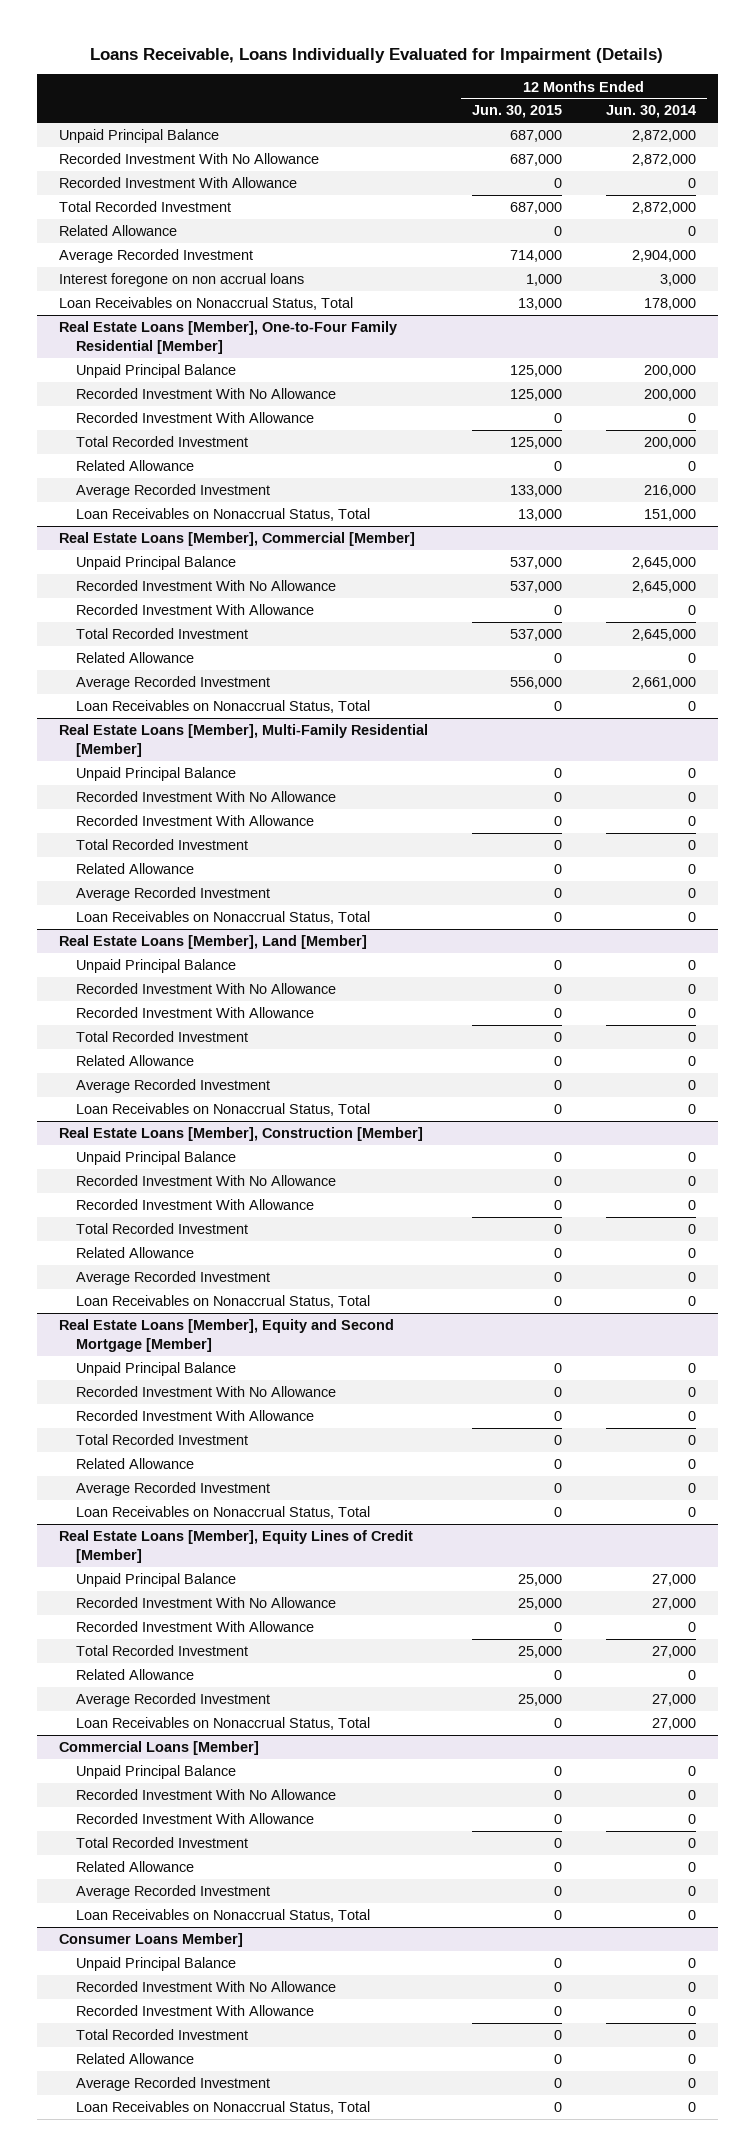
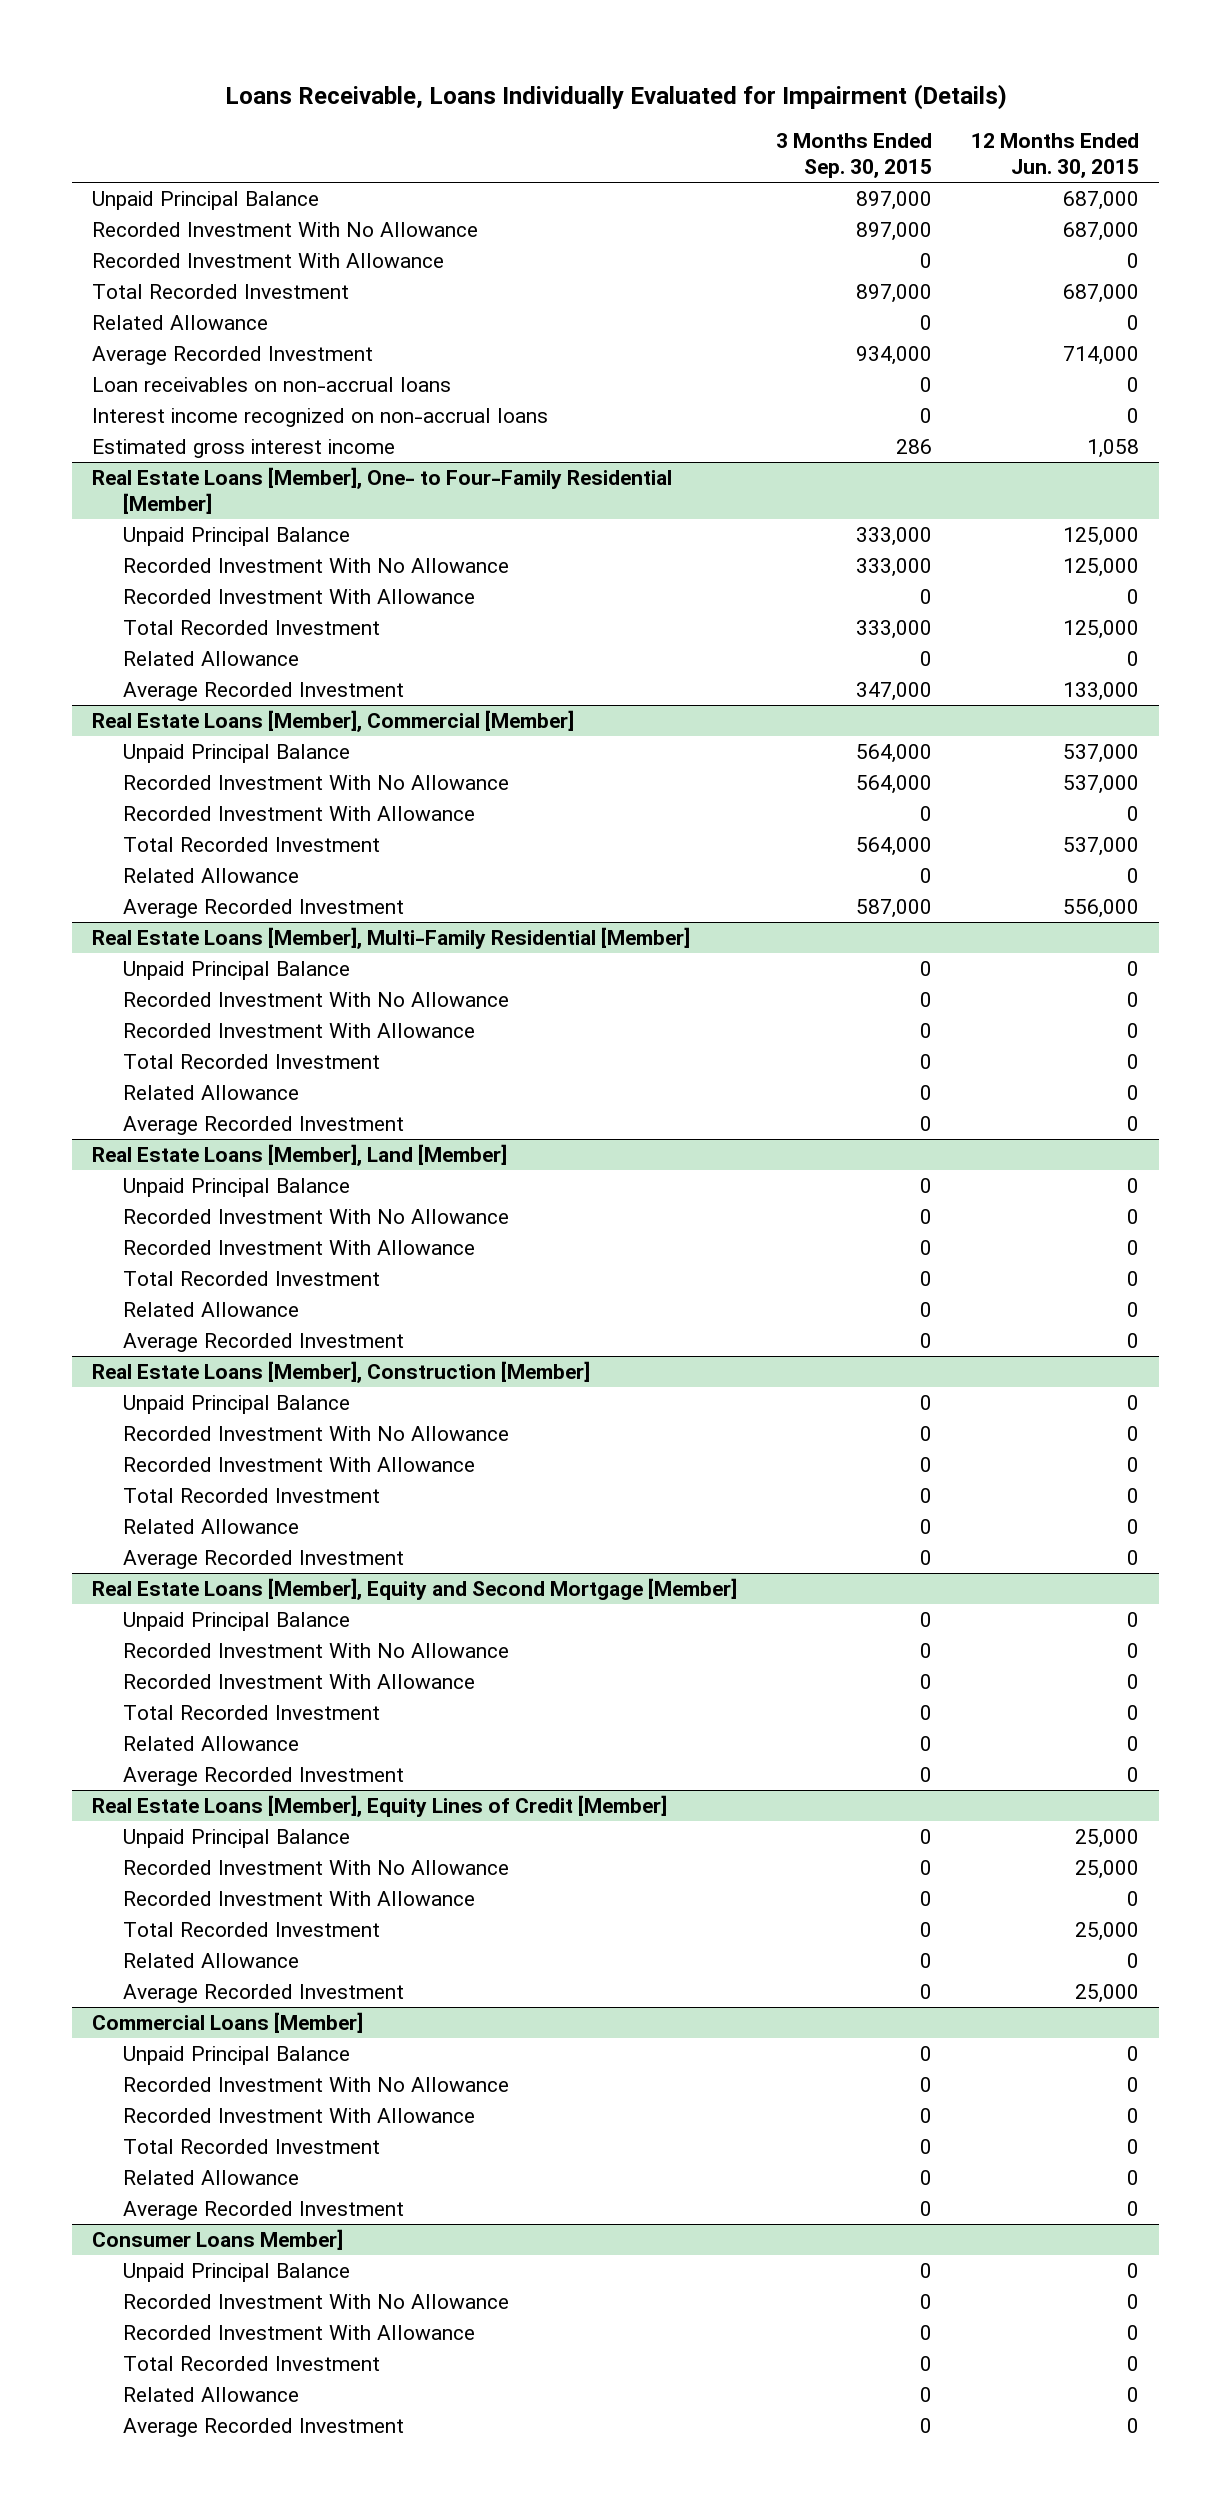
- | 12 Months Ended Jun. 30, 2015 | 12 Months Ended Jun. 30, 2014
+ | 3 Months Ended Sep. 30, 2015 | 12 Months Ended Jun. 30, 2015
- Interest foregone on non accrual loans | 1,000 | 3,000
- Loan Receivables on Nonaccrual Status, Total | 13,000 | 178,000
- Real Estate Loans [Member], One-to-Four Family Residential [Member]
+ Loan receivables on non-accrual loans | 0 | 0
+ Interest income recognized on non-accrual loans | 0 | 0
+ Estimated gross interest income | 286 | 1,058
+ Real Estate Loans [Member], One- to Four-Family Residential [Member]
- Loan Receivables on Nonaccrual Status, Total | 13,000 | 151,000
@ Real Estate Loans [Member], Commercial [Member]
- Loan Receivables on Nonaccrual Status, Total | 0 | 0
@ Real Estate Loans [Member], Multi-Family Residential [Member]
- Loan Receivables on Nonaccrual Status, Total | 0 | 0
@ Real Estate Loans [Member], Land [Member]
- Loan Receivables on Nonaccrual Status, Total | 0 | 0
@ Real Estate Loans [Member], Construction [Member]
- Loan Receivables on Nonaccrual Status, Total | 0 | 0
@ Real Estate Loans [Member], Equity and Second Mortgage [Member]
- Loan Receivables on Nonaccrual Status, Total | 0 | 0
@ Real Estate Loans [Member], Equity Lines of Credit [Member]
- Loan Receivables on Nonaccrual Status, Total | 0 | 27,000
@ Commercial Loans [Member]
- Loan Receivables on Nonaccrual Status, Total | 0 | 0
@ Consumer Loans Member]
- Loan Receivables on Nonaccrual Status, Total | 0 | 0

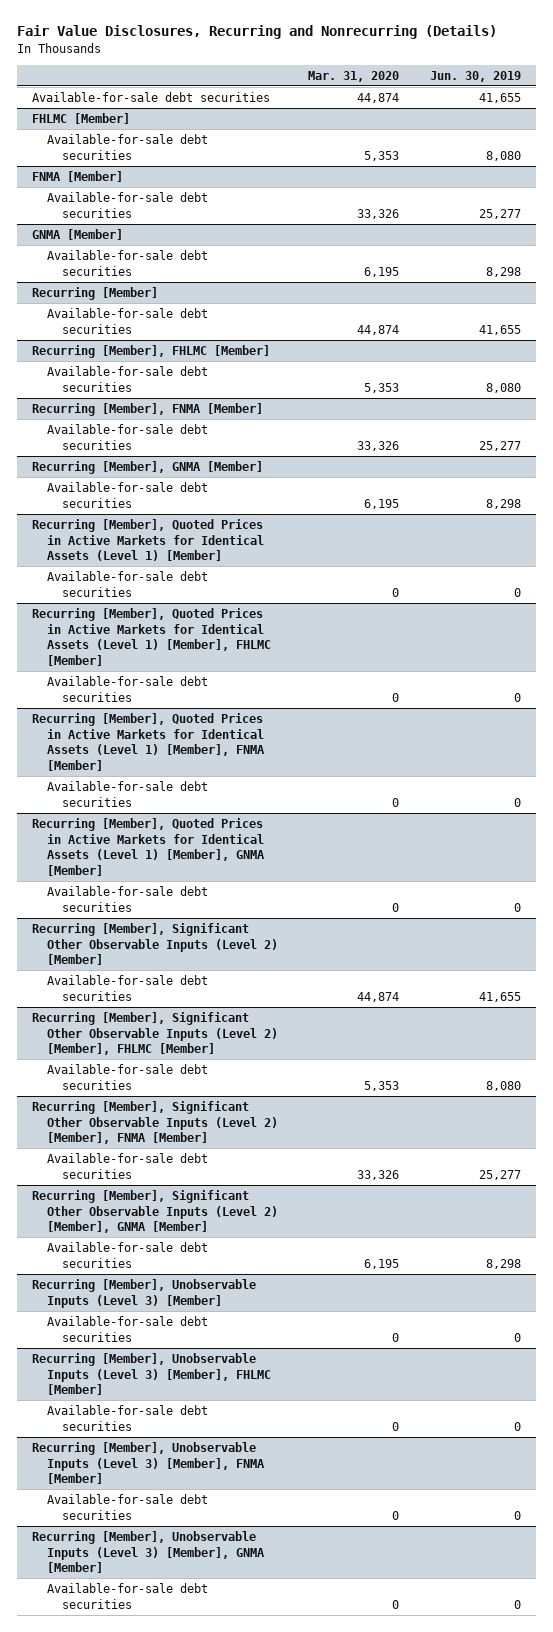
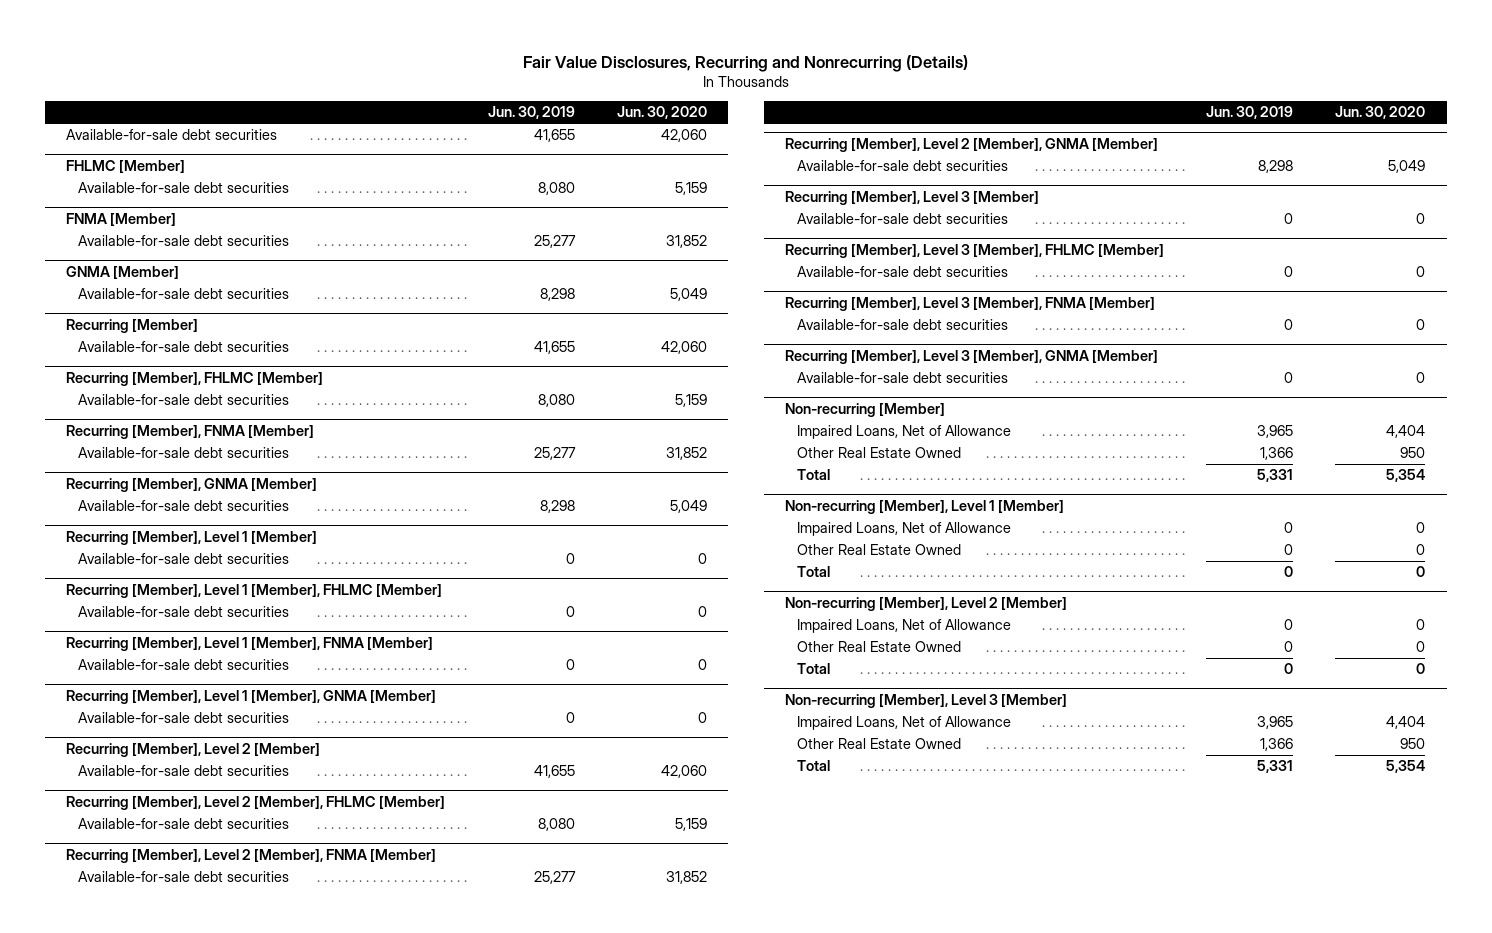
- | Mar. 31, 2020 | Jun. 30, 2019
+ | Jun. 30, 2019 | Jun. 30, 2020
- Recurring [Member], Quoted Prices in Active Markets for Identical Assets (Level 1) [Member]
+ Recurring [Member], Level 1 [Member]
- Recurring [Member], Quoted Prices in Active Markets for Identical Assets (Level 1) [Member], FHLMC [Member]
+ Recurring [Member], Level 1 [Member], FHLMC [Member]
- Recurring [Member], Quoted Prices in Active Markets for Identical Assets (Level 1) [Member], FNMA [Member]
+ Recurring [Member], Level 1 [Member], FNMA [Member]
- Recurring [Member], Quoted Prices in Active Markets for Identical Assets (Level 1) [Member], GNMA [Member]
+ Recurring [Member], Level 1 [Member], GNMA [Member]
- Recurring [Member], Significant Other Observable Inputs (Level 2) [Member]
+ Recurring [Member], Level 2 [Member]
- Recurring [Member], Significant Other Observable Inputs (Level 2) [Member], FHLMC [Member]
+ Recurring [Member], Level 2 [Member], FHLMC [Member]
- Recurring [Member], Significant Other Observable Inputs (Level 2) [Member], FNMA [Member]
+ Recurring [Member], Level 2 [Member], FNMA [Member]
- Recurring [Member], Significant Other Observable Inputs (Level 2) [Member], GNMA [Member]
+ Recurring [Member], Level 2 [Member], GNMA [Member]
- Recurring [Member], Unobservable Inputs (Level 3) [Member]
+ Recurring [Member], Level 3 [Member]
- Recurring [Member], Unobservable Inputs (Level 3) [Member], FHLMC [Member]
+ Recurring [Member], Level 3 [Member], FHLMC [Member]
- Recurring [Member], Unobservable Inputs (Level 3) [Member], FNMA [Member]
+ Recurring [Member], Level 3 [Member], FNMA [Member]
- Recurring [Member], Unobservable Inputs (Level 3) [Member], GNMA [Member]
+ Recurring [Member], Level 3 [Member], GNMA [Member]
+ Non-recurring [Member]
+ Impaired Loans, Net of Allowance | 3,965 | 4,404
+ Other Real Estate Owned | 1,366 | 950
+ Total | 5,331 | 5,354
+ Non-recurring [Member], Level 1 [Member]
+ Impaired Loans, Net of Allowance | 0 | 0
+ Other Real Estate Owned | 0 | 0
+ Total | 0 | 0
+ Non-recurring [Member], Level 2 [Member]
+ Impaired Loans, Net of Allowance | 0 | 0
+ Other Real Estate Owned | 0 | 0
+ Total | 0 | 0
+ Non-recurring [Member], Level 3 [Member]
+ Impaired Loans, Net of Allowance | 3,965 | 4,404
+ Other Real Estate Owned | 1,366 | 950
+ Total | 5,331 | 5,354

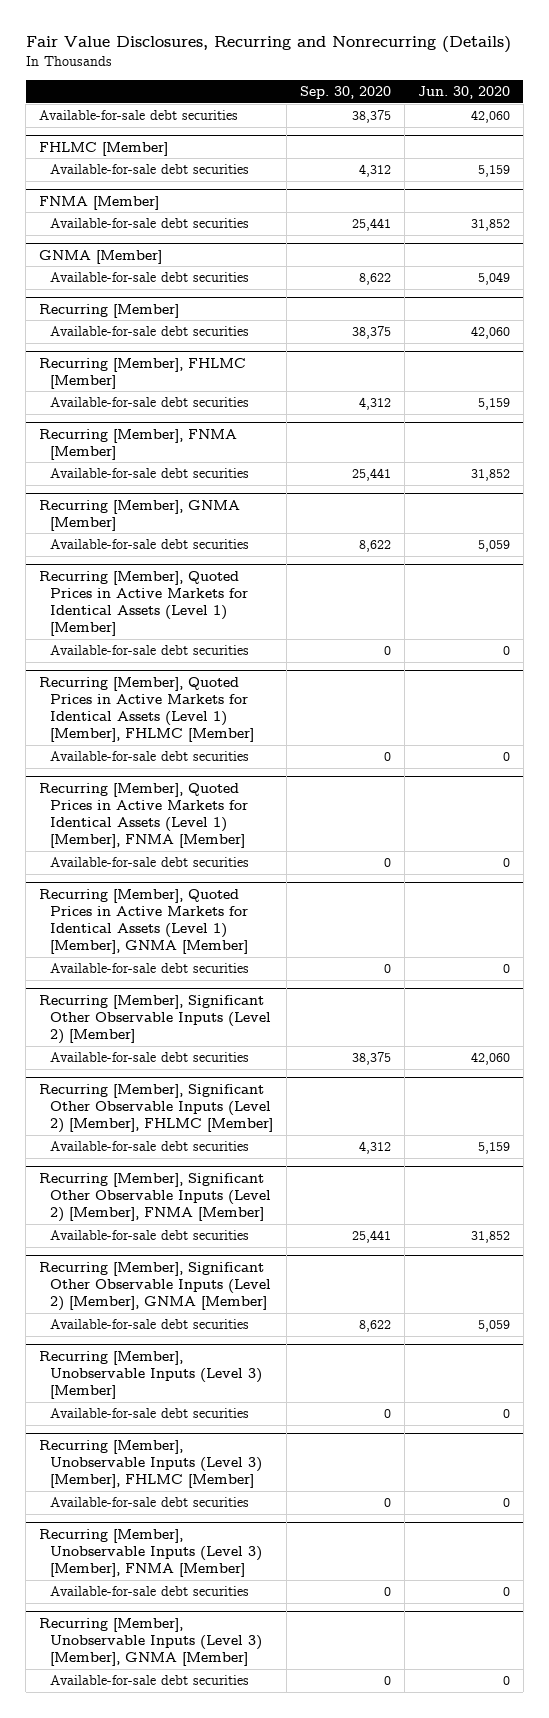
- | Jun. 30, 2019 | Jun. 30, 2020
+ | Sep. 30, 2020 | Jun. 30, 2020
@ Recurring [Member], GNMA [Member]
- Available-for-sale debt securities | 8,298 | 5,049
- Recurring [Member], Level 1 [Member]
@ Recurring [Member], GNMA [Member]
+ Available-for-sale debt securities | 8,622 | 5,059
+ Recurring [Member], Quoted Prices in Active Markets for Identical Assets (Level 1) [Member]
- Recurring [Member], Level 1 [Member], FHLMC [Member]
+ Recurring [Member], Quoted Prices in Active Markets for Identical Assets (Level 1) [Member], FHLMC [Member]
- Recurring [Member], Level 1 [Member], FNMA [Member]
+ Recurring [Member], Quoted Prices in Active Markets for Identical Assets (Level 1) [Member], FNMA [Member]
- Recurring [Member], Level 1 [Member], GNMA [Member]
+ Recurring [Member], Quoted Prices in Active Markets for Identical Assets (Level 1) [Member], GNMA [Member]
- Recurring [Member], Level 2 [Member]
+ Recurring [Member], Significant Other Observable Inputs (Level 2) [Member]
- Recurring [Member], Level 2 [Member], FHLMC [Member]
+ Recurring [Member], Significant Other Observable Inputs (Level 2) [Member], FHLMC [Member]
- Recurring [Member], Level 2 [Member], FNMA [Member]
+ Recurring [Member], Significant Other Observable Inputs (Level 2) [Member], FNMA [Member]
- Recurring [Member], Level 2 [Member], GNMA [Member]
- Available-for-sale debt securities | 8,298 | 5,049
- Recurring [Member], Level 3 [Member]
+ Recurring [Member], Significant Other Observable Inputs (Level 2) [Member], GNMA [Member]
+ Available-for-sale debt securities | 8,622 | 5,059
+ Recurring [Member], Unobservable Inputs (Level 3) [Member]
- Recurring [Member], Level 3 [Member], FHLMC [Member]
+ Recurring [Member], Unobservable Inputs (Level 3) [Member], FHLMC [Member]
- Recurring [Member], Level 3 [Member], FNMA [Member]
+ Recurring [Member], Unobservable Inputs (Level 3) [Member], FNMA [Member]
- Recurring [Member], Level 3 [Member], GNMA [Member]
+ Recurring [Member], Unobservable Inputs (Level 3) [Member], GNMA [Member]
- Non-recurring [Member]
- Impaired Loans, Net of Allowance | 3,965 | 4,404
- Other Real Estate Owned | 1,366 | 950
- Total | 5,331 | 5,354
- Non-recurring [Member], Level 1 [Member]
- Impaired Loans, Net of Allowance | 0 | 0
- Other Real Estate Owned | 0 | 0
- Total | 0 | 0
- Non-recurring [Member], Level 2 [Member]
- Impaired Loans, Net of Allowance | 0 | 0
- Other Real Estate Owned | 0 | 0
- Total | 0 | 0
- Non-recurring [Member], Level 3 [Member]
- Impaired Loans, Net of Allowance | 3,965 | 4,404
- Other Real Estate Owned | 1,366 | 950
- Total | 5,331 | 5,354

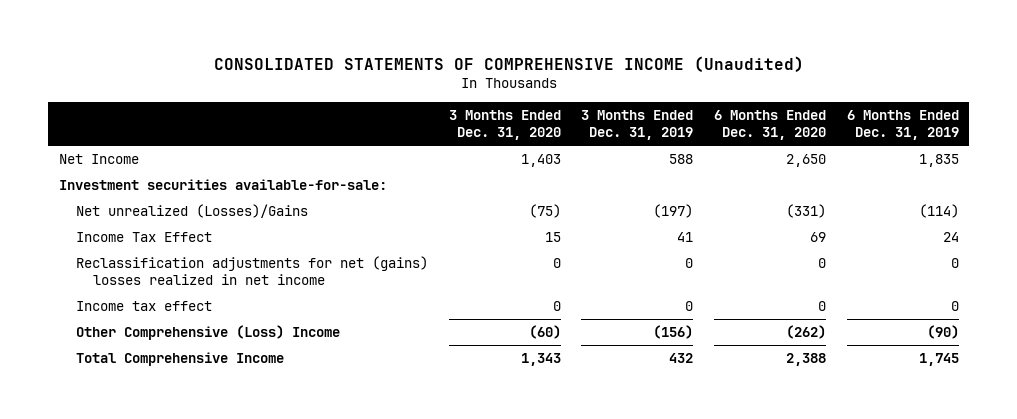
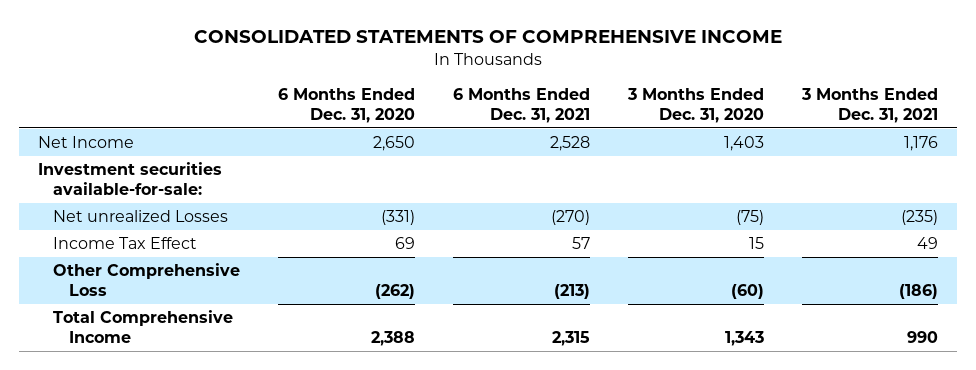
- CONSOLIDATED STATEMENTS OF COMPREHENSIVE INCOME (Unaudited)
+ CONSOLIDATED STATEMENTS OF COMPREHENSIVE INCOME
- | 3 Months Ended Dec. 31, 2020 | 3 Months Ended Dec. 31, 2019 | 6 Months Ended Dec. 31, 2020 | 6 Months Ended Dec. 31, 2019
+ | 6 Months Ended Dec. 31, 2020 | 6 Months Ended Dec. 31, 2021 | 3 Months Ended Dec. 31, 2020 | 3 Months Ended Dec. 31, 2021
- Net unrealized (Losses)/Gains | (75) | (197) | (331) | (114)
+ Net unrealized Losses | (331) | (270) | (75) | (235)
- Reclassification adjustments for net (gains) losses realized in net income | 0 | 0 | 0 | 0
- Income tax effect | 0 | 0 | 0 | 0
- Other Comprehensive (Loss) Income | (60) | (156) | (262) | (90)
+ Other Comprehensive Loss | (262) | (213) | (60) | (186)

